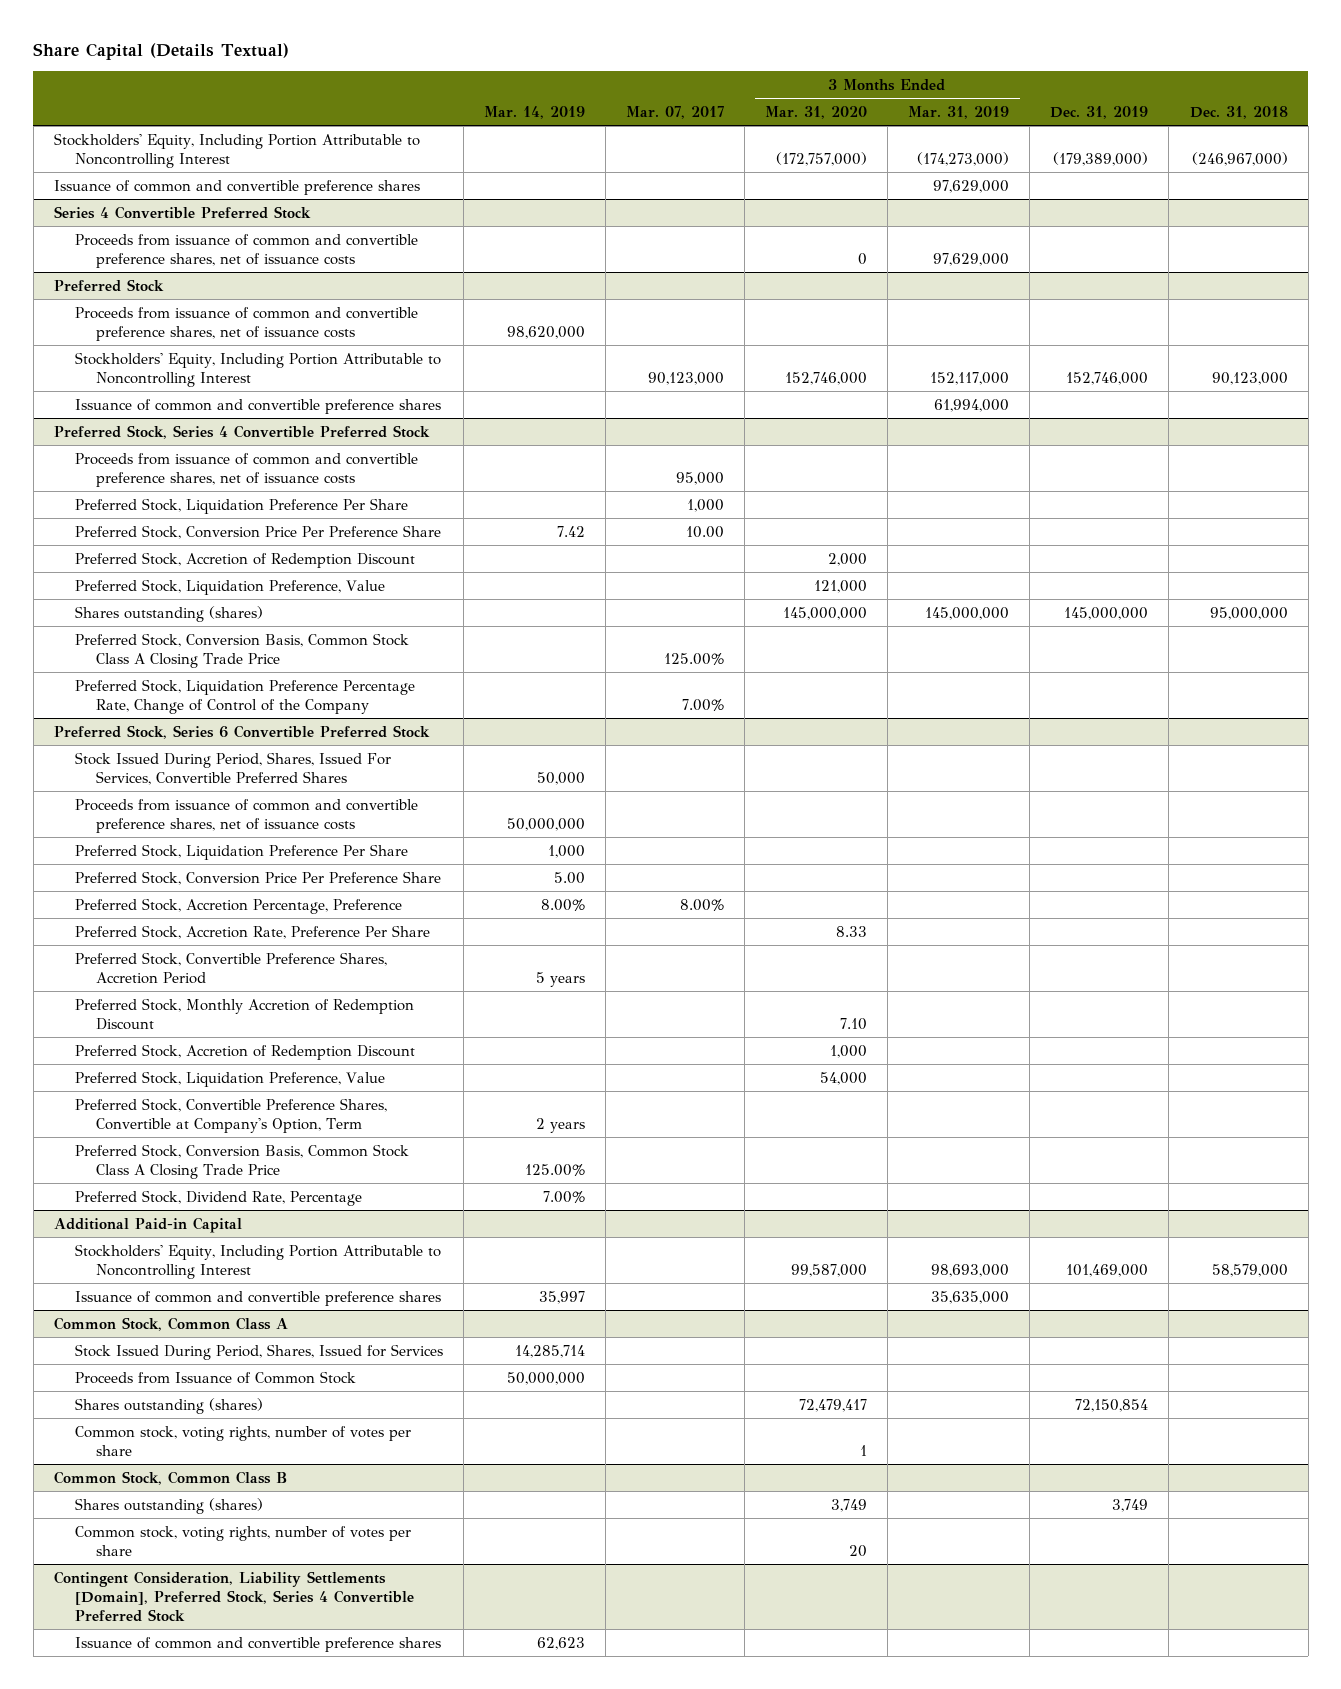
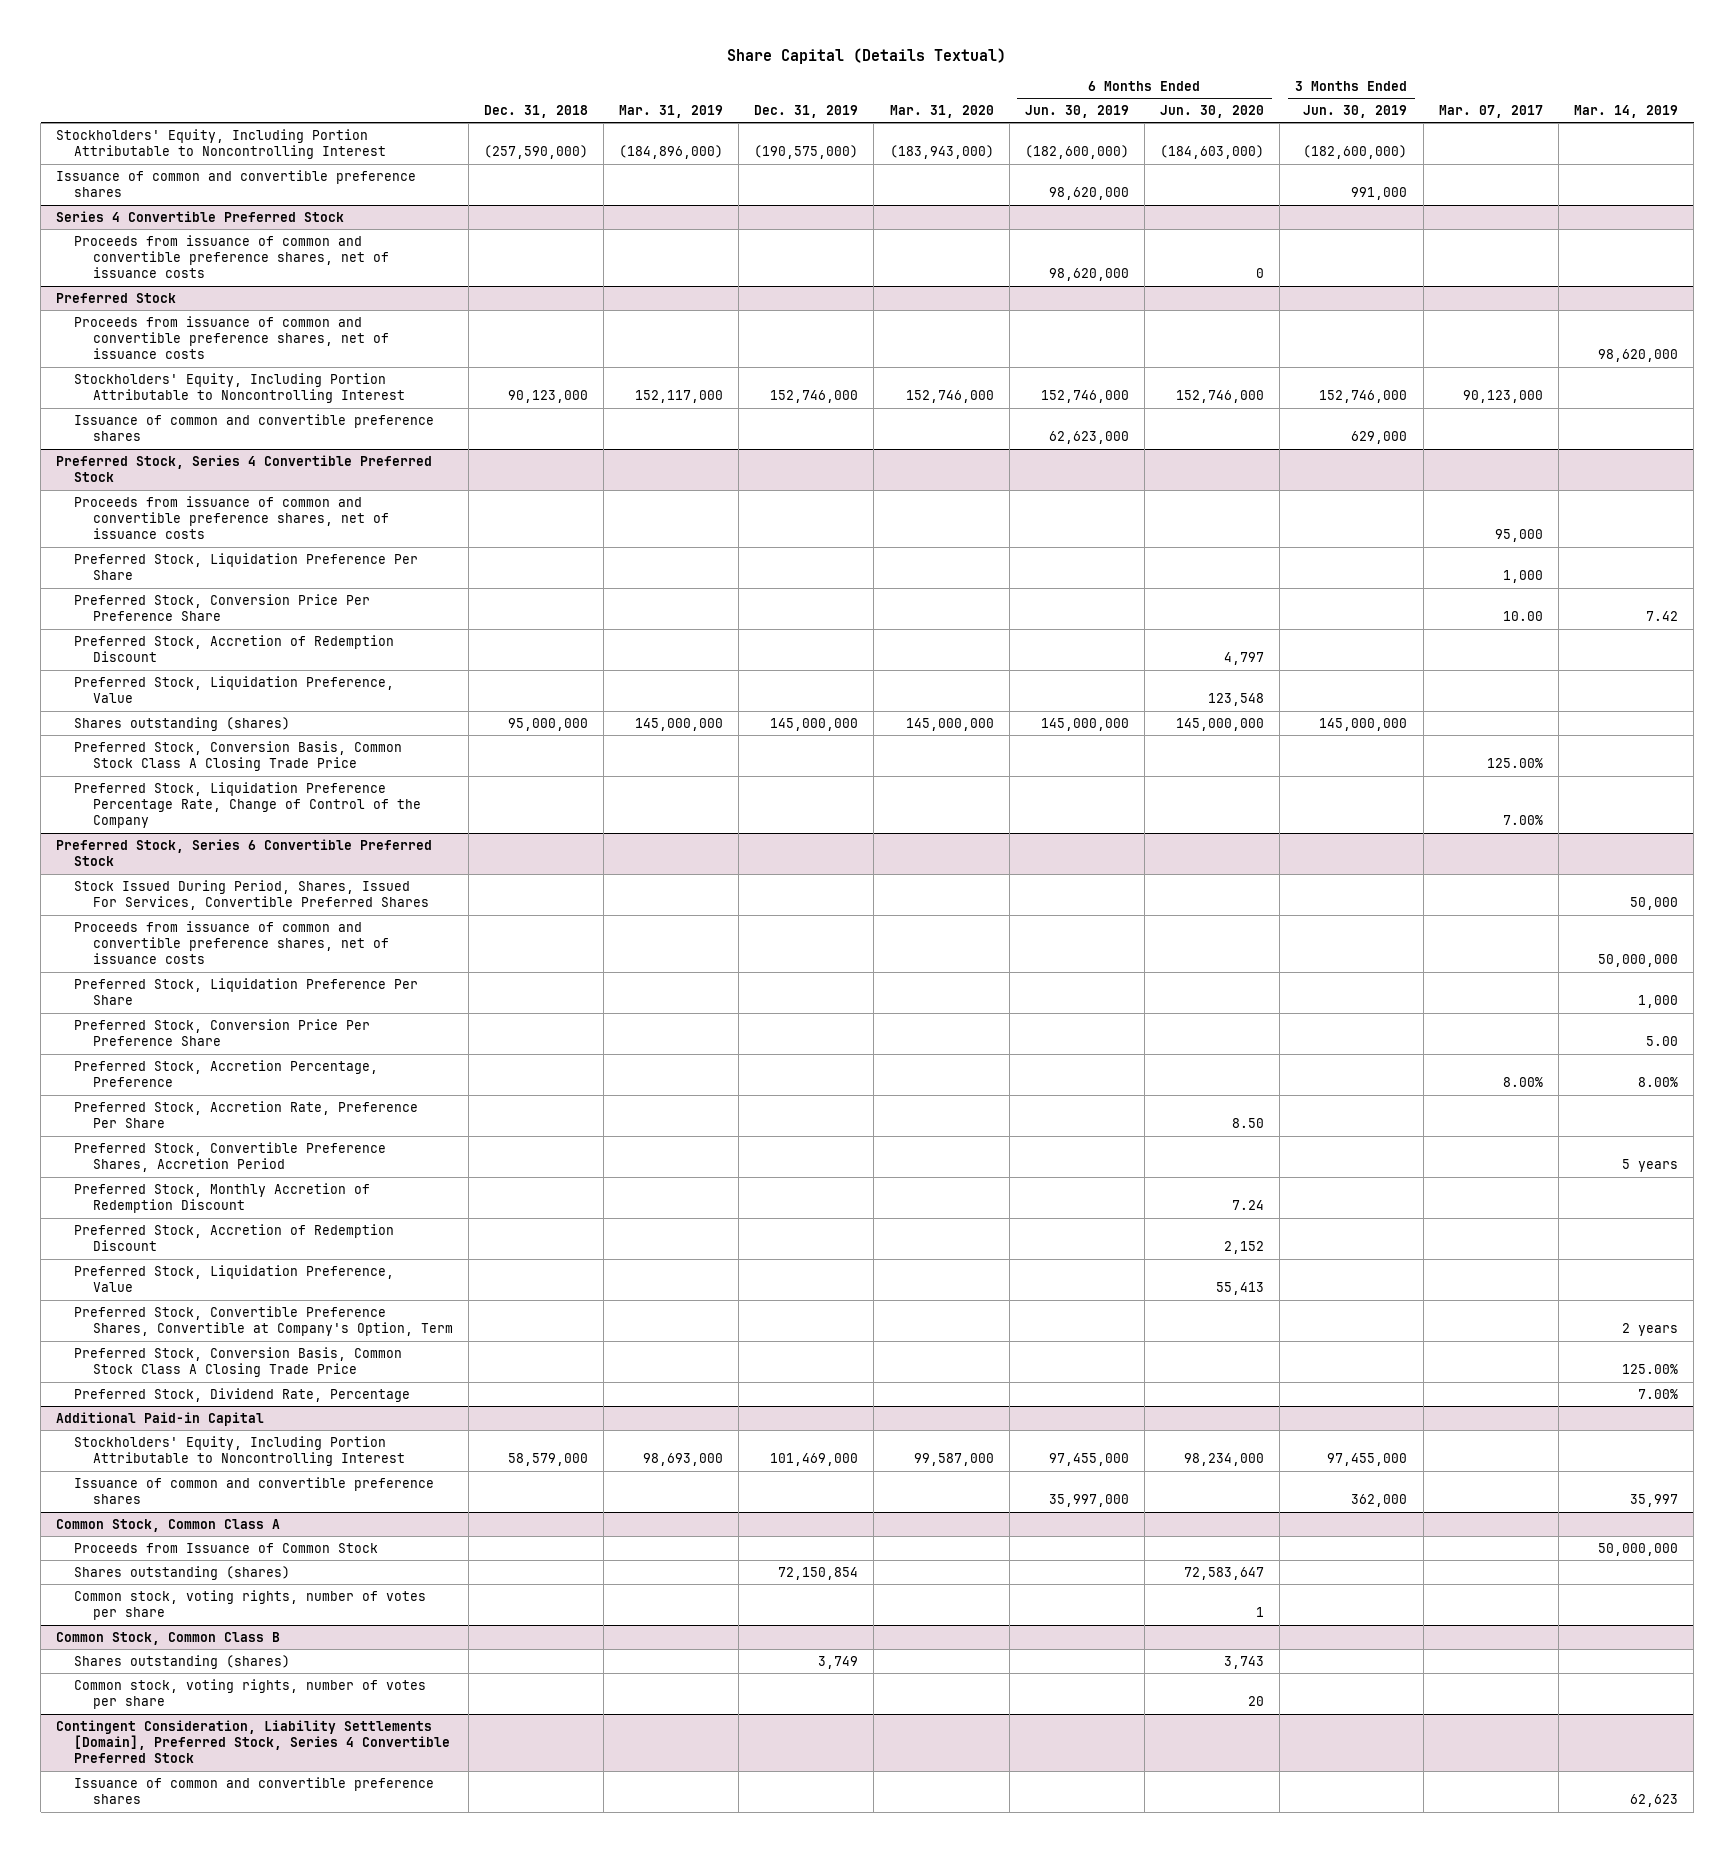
- | Mar. 14, 2019 | Mar. 07, 2017 | 3 Months Ended Mar. 31, 2020 | 3 Months Ended Mar. 31, 2019 | Dec. 31, 2019 | Dec. 31, 2018
+ | Dec. 31, 2018 | Mar. 31, 2019 | Dec. 31, 2019 | Mar. 31, 2020 | 6 Months Ended Jun. 30, 2019 | 6 Months Ended Jun. 30, 2020 | 3 Months Ended Jun. 30, 2019 | Mar. 07, 2017 | Mar. 14, 2019
- Stockholders' Equity, Including Portion Attributable to Noncontrolling Interest | | | (172,757,000) | (174,273,000) | (179,389,000) | (246,967,000)
+ Stockholders' Equity, Including Portion Attributable to Noncontrolling Interest | (257,590,000) | (184,896,000) | (190,575,000) | (183,943,000) | (182,600,000) | (184,603,000) | (182,600,000) | |
@ Common Stock, Common Class A
- Stock Issued During Period, Shares, Issued for Services | 14,285,714 | | | | |

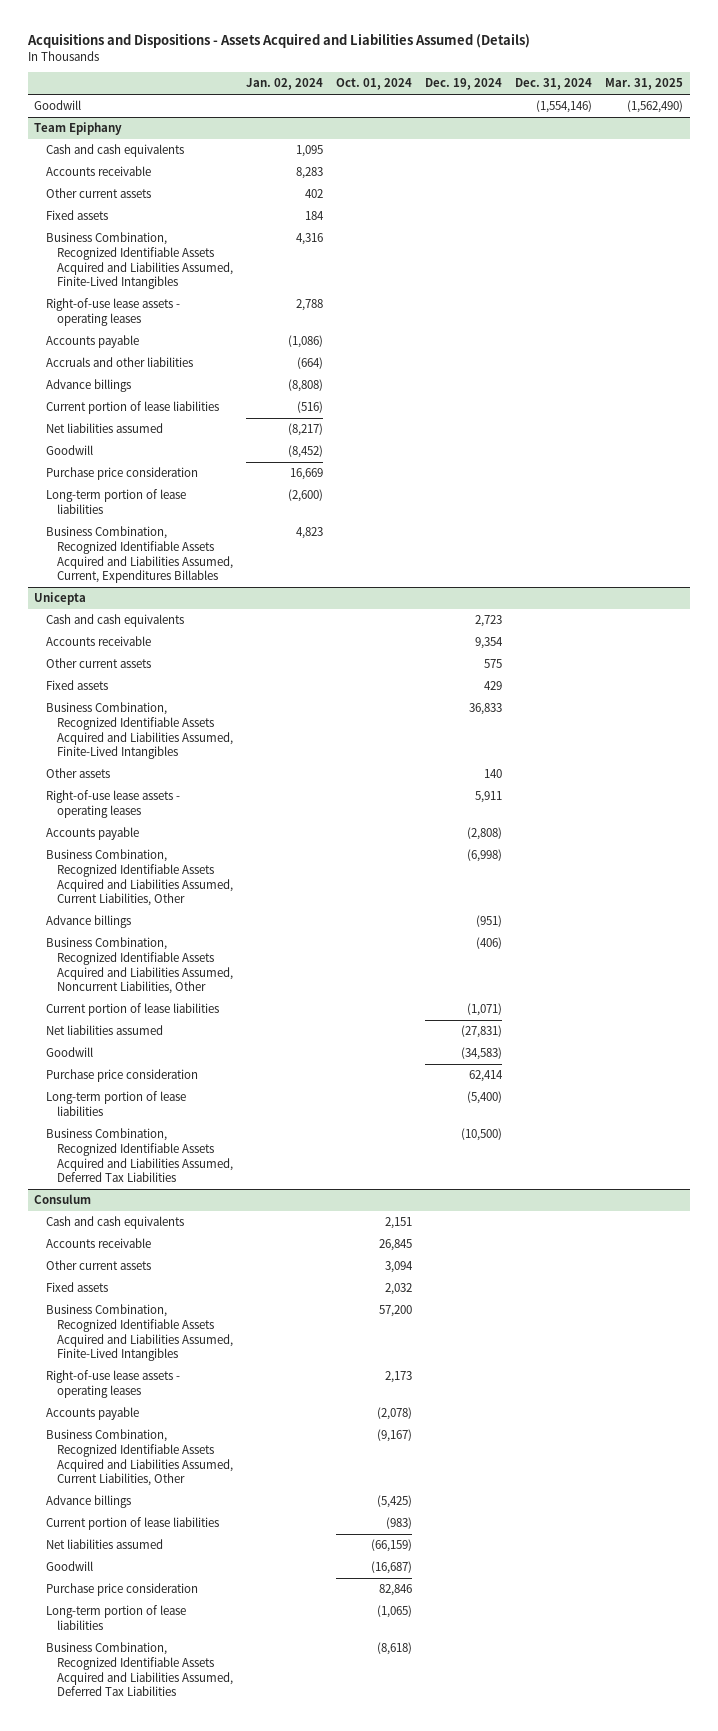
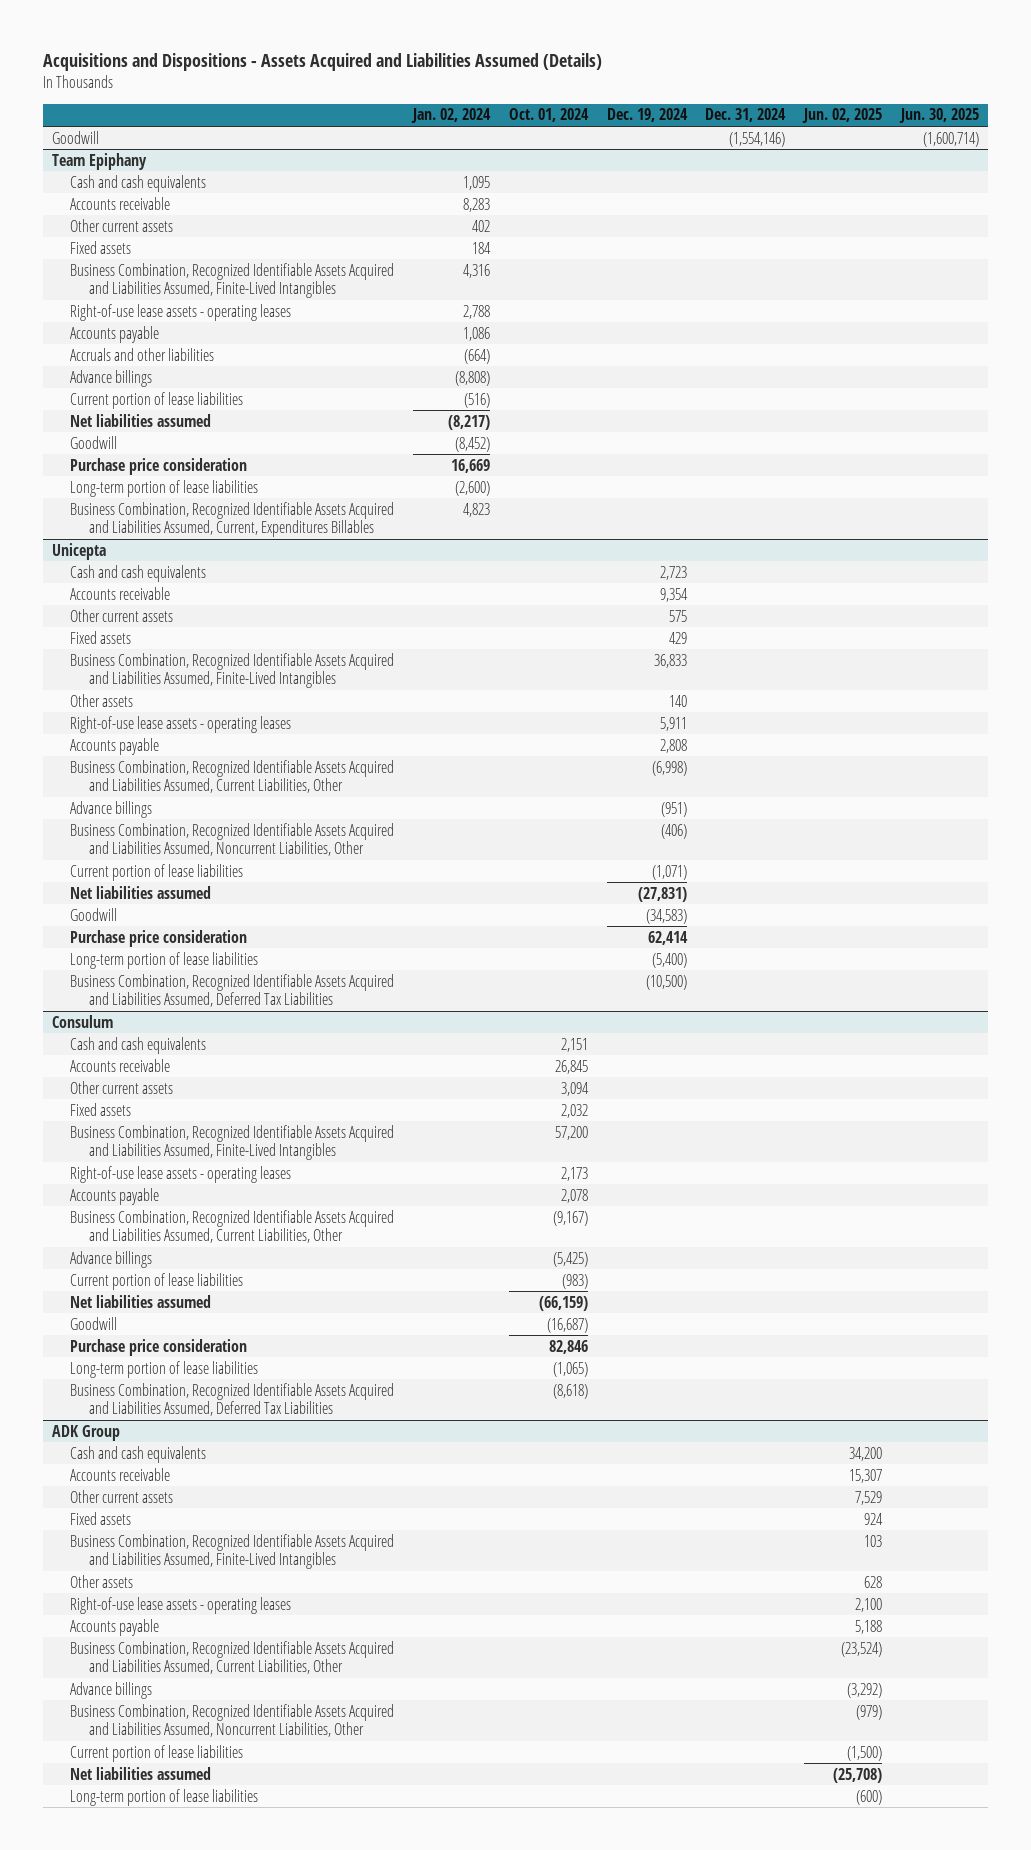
- | Jan. 02, 2024 | Oct. 01, 2024 | Dec. 19, 2024 | Dec. 31, 2024 | Mar. 31, 2025
+ | Jan. 02, 2024 | Oct. 01, 2024 | Dec. 19, 2024 | Dec. 31, 2024 | Jun. 02, 2025 | Jun. 30, 2025
@ Team Epiphany
- Accounts payable | (1,086) | | | |
+ Accounts payable | 1,086 | | | | |
@ Unicepta
- Accounts payable | | | (2,808) | |
+ Accounts payable | | | 2,808 | | |
@ Consulum
- Accounts payable | | (2,078) | | |
+ Accounts payable | | 2,078 | | | |
+ ADK Group
+ Cash and cash equivalents | | | | | 34,200 |
+ Accounts receivable | | | | | 15,307 |
+ Other current assets | | | | | 7,529 |
+ Fixed assets | | | | | 924 |
+ Business Combination, Recognized Identifiable Assets Acquired and Liabilities Assumed, Finite-Lived Intangibles | | | | | 103 |
+ Other assets | | | | | 628 |
+ Right-of-use lease assets - operating leases | | | | | 2,100 |
+ Accounts payable | | | | | 5,188 |
+ Business Combination, Recognized Identifiable Assets Acquired and Liabilities Assumed, Current Liabilities, Other | | | | | (23,524) |
+ Advance billings | | | | | (3,292) |
+ Business Combination, Recognized Identifiable Assets Acquired and Liabilities Assumed, Noncurrent Liabilities, Other | | | | | (979) |
+ Current portion of lease liabilities | | | | | (1,500) |
+ Net liabilities assumed | | | | | (25,708) |
+ Long-term portion of lease liabilities | | | | | (600) |

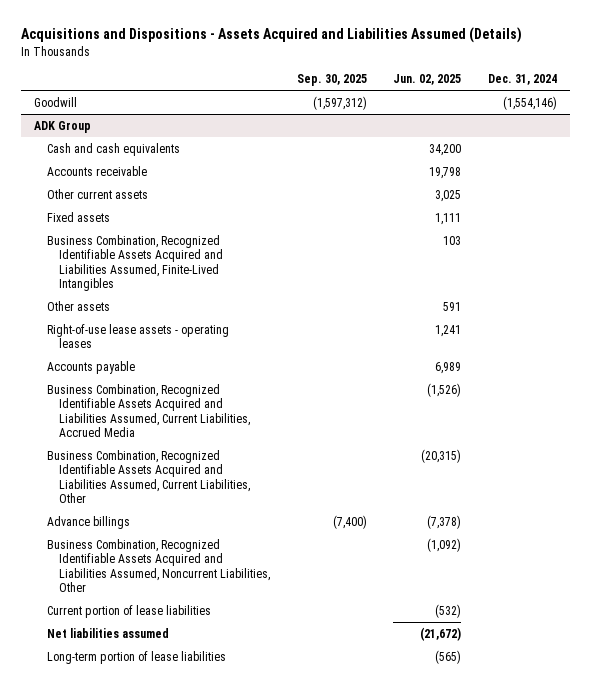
- | Jan. 02, 2024 | Oct. 01, 2024 | Dec. 19, 2024 | Dec. 31, 2024 | Jun. 02, 2025 | Jun. 30, 2025
+ | Sep. 30, 2025 | Jun. 02, 2025 | Dec. 31, 2024
- Team Epiphany
- Cash and cash equivalents | 1,095 | | | | |
- Accounts receivable | 8,283 | | | | |
- Other current assets | 402 | | | | |
- Fixed assets | 184 | | | | |
- Business Combination, Recognized Identifiable Assets Acquired and Liabilities Assumed, Finite-Lived Intangibles | 4,316 | | | | |
- Right-of-use lease assets - operating leases | 2,788 | | | | |
- Accounts payable | 1,086 | | | | |
- Accruals and other liabilities | (664) | | | | |
- Advance billings | (8,808) | | | | |
- Current portion of lease liabilities | (516) | | | | |
- Net liabilities assumed | (8,217) | | | | |
- Goodwill | (8,452) | | | | |
- Purchase price consideration | 16,669 | | | | |
- Long-term portion of lease liabilities | (2,600) | | | | |
- Business Combination, Recognized Identifiable Assets Acquired and Liabilities Assumed, Current, Expenditures Billables | 4,823 | | | | |
- Unicepta
- Cash and cash equivalents | | | 2,723 | | |
- Accounts receivable | | | 9,354 | | |
- Other current assets | | | 575 | | |
- Fixed assets | | | 429 | | |
- Business Combination, Recognized Identifiable Assets Acquired and Liabilities Assumed, Finite-Lived Intangibles | | | 36,833 | | |
- Other assets | | | 140 | | |
- Right-of-use lease assets - operating leases | | | 5,911 | | |
- Accounts payable | | | 2,808 | | |
- Business Combination, Recognized Identifiable Assets Acquired and Liabilities Assumed, Current Liabilities, Other | | | (6,998) | | |
- Advance billings | | | (951) | | |
- Business Combination, Recognized Identifiable Assets Acquired and Liabilities Assumed, Noncurrent Liabilities, Other | | | (406) | | |
- Current portion of lease liabilities | | | (1,071) | | |
- Net liabilities assumed | | | (27,831) | | |
- Goodwill | | | (34,583) | | |
- Purchase price consideration | | | 62,414 | | |
- Long-term portion of lease liabilities | | | (5,400) | | |
- Business Combination, Recognized Identifiable Assets Acquired and Liabilities Assumed, Deferred Tax Liabilities | | | (10,500) | | |
- Consulum
- Cash and cash equivalents | | 2,151 | | | |
- Accounts receivable | | 26,845 | | | |
- Other current assets | | 3,094 | | | |
- Fixed assets | | 2,032 | | | |
- Business Combination, Recognized Identifiable Assets Acquired and Liabilities Assumed, Finite-Lived Intangibles | | 57,200 | | | |
- Right-of-use lease assets - operating leases | | 2,173 | | | |
- Accounts payable | | 2,078 | | | |
- Business Combination, Recognized Identifiable Assets Acquired and Liabilities Assumed, Current Liabilities, Other | | (9,167) | | | |
- Advance billings | | (5,425) | | | |
- Current portion of lease liabilities | | (983) | | | |
- Net liabilities assumed | | (66,159) | | | |
- Goodwill | | (16,687) | | | |
- Purchase price consideration | | 82,846 | | | |
- Long-term portion of lease liabilities | | (1,065) | | | |
- Business Combination, Recognized Identifiable Assets Acquired and Liabilities Assumed, Deferred Tax Liabilities | | (8,618) | | | |
@ ADK Group
- Accounts receivable | | | | | 15,307 |
- Other current assets | | | | | 7,529 |
- Fixed assets | | | | | 924 |
+ Accounts receivable | | 19,798 |
+ Other current assets | | 3,025 |
+ Fixed assets | | 1,111 |
- Other assets | | | | | 628 |
- Right-of-use lease assets - operating leases | | | | | 2,100 |
- Accounts payable | | | | | 5,188 |
- Business Combination, Recognized Identifiable Assets Acquired and Liabilities Assumed, Current Liabilities, Other | | | | | (23,524) |
- Advance billings | | | | | (3,292) |
- Business Combination, Recognized Identifiable Assets Acquired and Liabilities Assumed, Noncurrent Liabilities, Other | | | | | (979) |
- Current portion of lease liabilities | | | | | (1,500) |
- Net liabilities assumed | | | | | (25,708) |
- Long-term portion of lease liabilities | | | | | (600) |
+ Other assets | | 591 |
+ Right-of-use lease assets - operating leases | | 1,241 |
+ Accounts payable | | 6,989 |
+ Business Combination, Recognized Identifiable Assets Acquired and Liabilities Assumed, Current Liabilities, Accrued Media | | (1,526) |
+ Business Combination, Recognized Identifiable Assets Acquired and Liabilities Assumed, Current Liabilities, Other | | (20,315) |
+ Advance billings | (7,400) | (7,378) |
+ Business Combination, Recognized Identifiable Assets Acquired and Liabilities Assumed, Noncurrent Liabilities, Other | | (1,092) |
+ Current portion of lease liabilities | | (532) |
+ Net liabilities assumed | | (21,672) |
+ Long-term portion of lease liabilities | | (565) |

